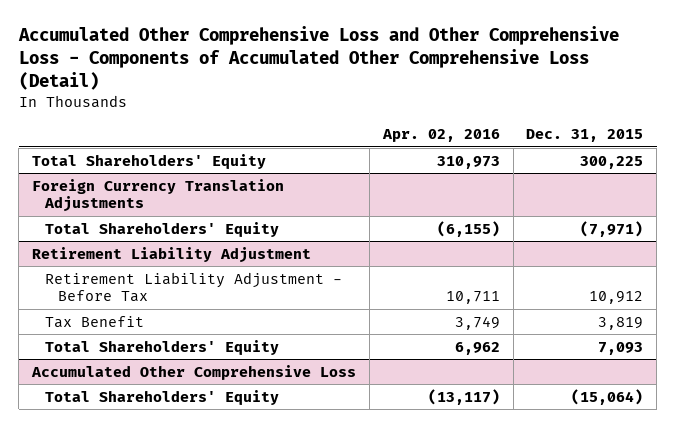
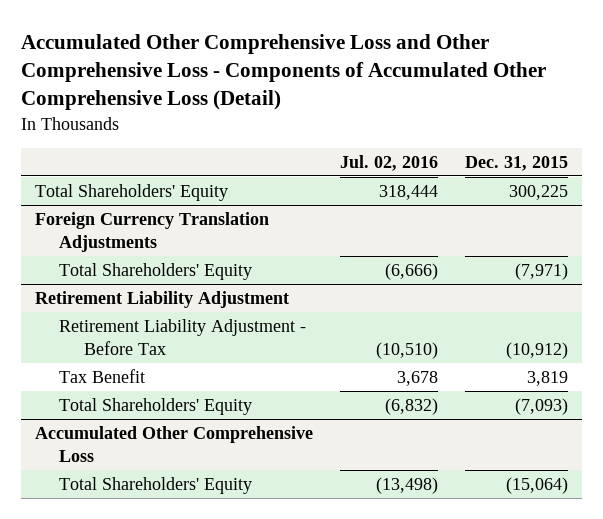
- | Apr. 02, 2016 | Dec. 31, 2015
+ | Jul. 02, 2016 | Dec. 31, 2015
@ Retirement Liability Adjustment
- Retirement Liability Adjustment - Before Tax | 10,711 | 10,912
+ Retirement Liability Adjustment - Before Tax | (10,510) | (10,912)
- Total Shareholders' Equity | 6,962 | 7,093
+ Total Shareholders' Equity | (6,832) | (7,093)

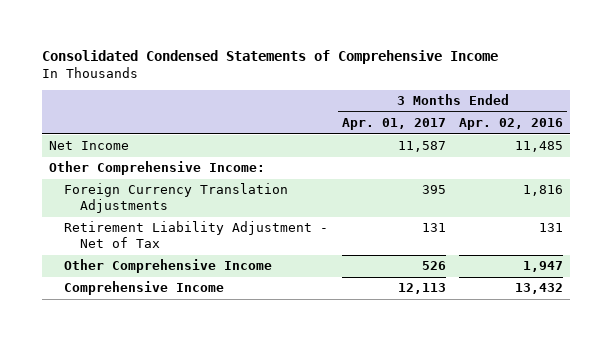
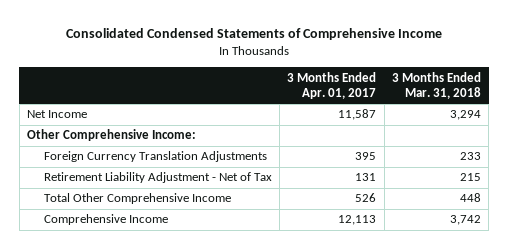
- | 3 Months Ended Apr. 01, 2017 | 3 Months Ended Apr. 02, 2016
+ | 3 Months Ended Apr. 01, 2017 | 3 Months Ended Mar. 31, 2018
- Other Comprehensive Income | 526 | 1,947
+ Total Other Comprehensive Income | 526 | 448

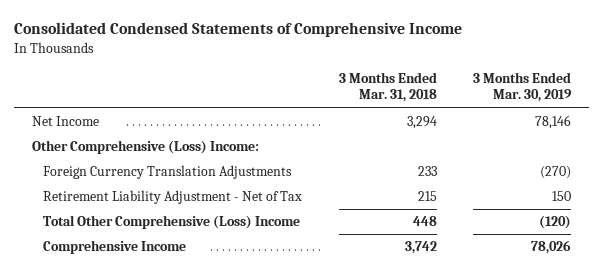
- | 3 Months Ended Apr. 01, 2017 | 3 Months Ended Mar. 31, 2018
+ | 3 Months Ended Mar. 31, 2018 | 3 Months Ended Mar. 30, 2019
- Other Comprehensive Income:
+ Other Comprehensive (Loss) Income:
- Total Other Comprehensive Income | 526 | 448
+ Total Other Comprehensive (Loss) Income | 448 | (120)

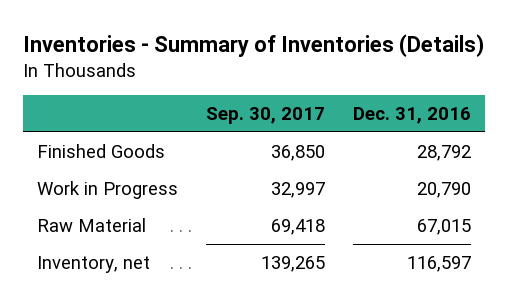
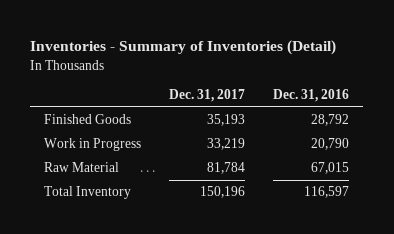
- Inventories - Summary of Inventories (Details)
+ Inventories - Summary of Inventories (Detail)
- | Sep. 30, 2017 | Dec. 31, 2016
+ | Dec. 31, 2017 | Dec. 31, 2016
- Inventory, net | 139,265 | 116,597
+ Total Inventory | 150,196 | 116,597

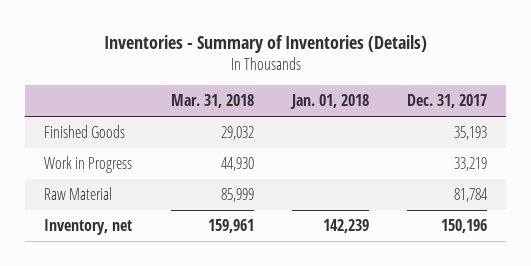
- Inventories - Summary of Inventories (Detail)
+ Inventories - Summary of Inventories (Details)
- | Dec. 31, 2017 | Dec. 31, 2016
+ | Mar. 31, 2018 | Jan. 01, 2018 | Dec. 31, 2017
- Total Inventory | 150,196 | 116,597
+ Inventory, net | 159,961 | 142,239 | 150,196

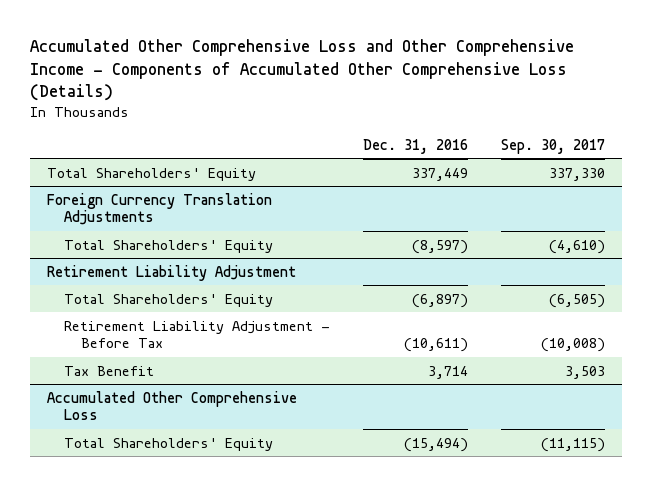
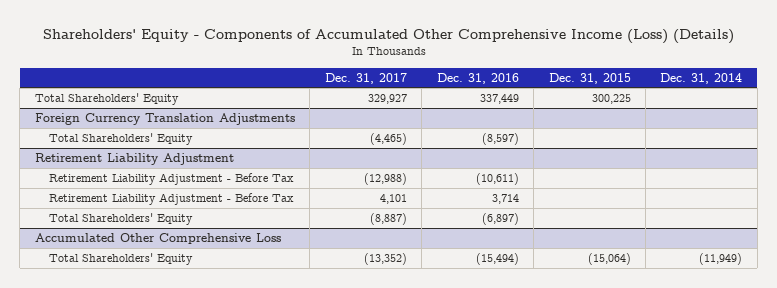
- Accumulated Other Comprehensive Loss and Other Comprehensive Income - Components of Accumulated Other Comprehensive Loss (Details)
+ Shareholders' Equity - Components of Accumulated Other Comprehensive Income (Loss) (Details)
- | Dec. 31, 2016 | Sep. 30, 2017
+ | Dec. 31, 2017 | Dec. 31, 2016 | Dec. 31, 2015 | Dec. 31, 2014
@ Retirement Liability Adjustment
- Tax Benefit | 3,714 | 3,503
+ Retirement Liability Adjustment - Before Tax | 4,101 | 3,714 | |
moved down: Total Shareholders' Equity | (8,887) | (6,897) | |

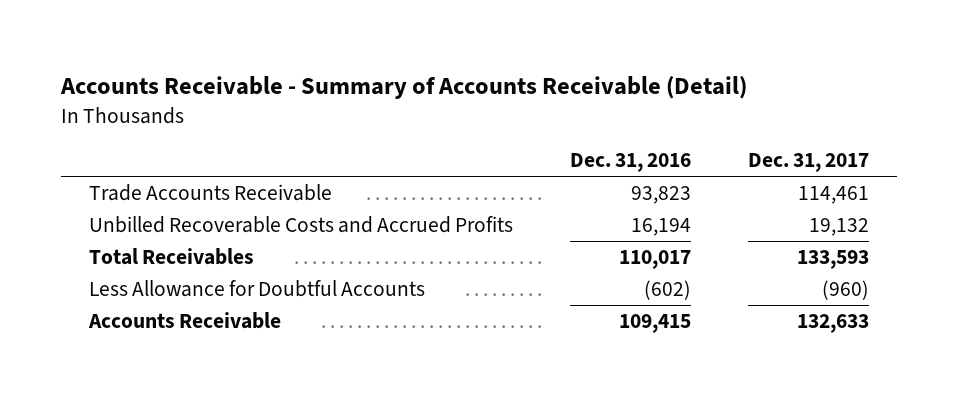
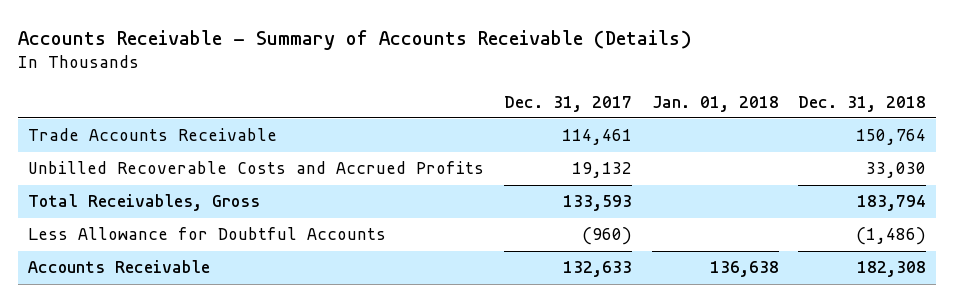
- Accounts Receivable - Summary of Accounts Receivable (Detail)
+ Accounts Receivable - Summary of Accounts Receivable (Details)
- | Dec. 31, 2016 | Dec. 31, 2017
+ | Dec. 31, 2017 | Jan. 01, 2018 | Dec. 31, 2018
- Total Receivables | 110,017 | 133,593
+ Total Receivables, Gross | 133,593 | | 183,794

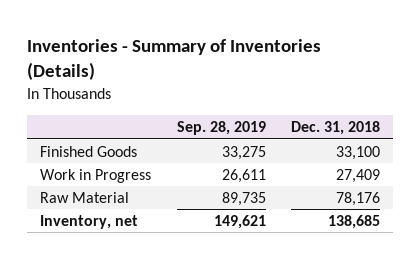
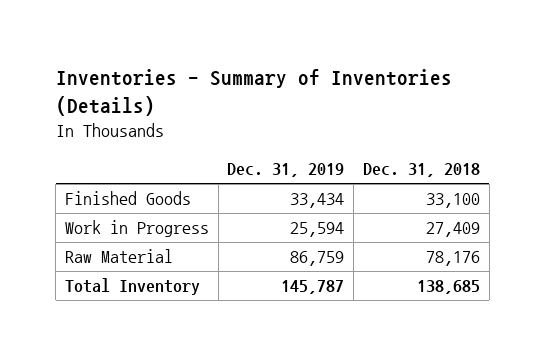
- | Sep. 28, 2019 | Dec. 31, 2018
+ | Dec. 31, 2019 | Dec. 31, 2018
- Inventory, net | 149,621 | 138,685
+ Total Inventory | 145,787 | 138,685

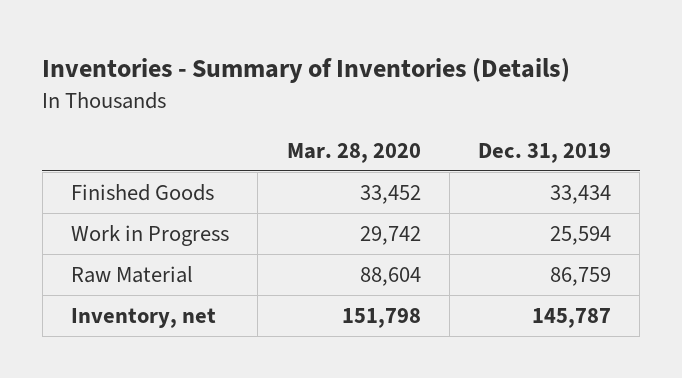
- | Dec. 31, 2019 | Dec. 31, 2018
+ | Mar. 28, 2020 | Dec. 31, 2019
- Total Inventory | 145,787 | 138,685
+ Inventory, net | 151,798 | 145,787

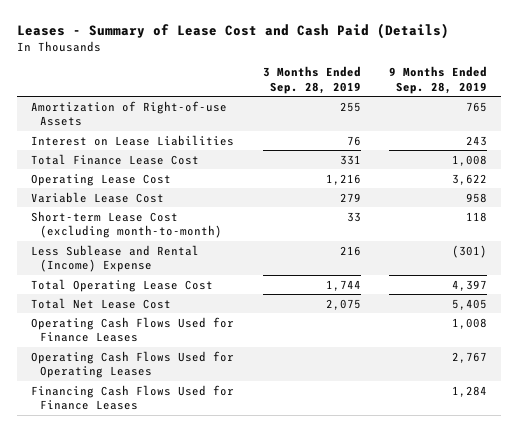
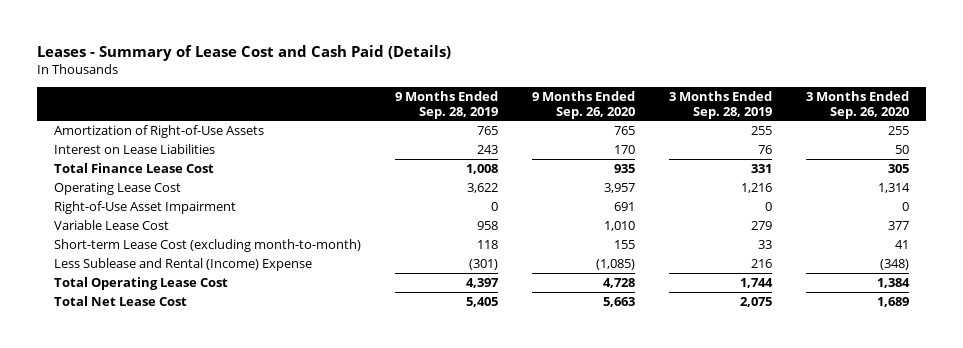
- | 3 Months Ended Sep. 28, 2019 | 9 Months Ended Sep. 28, 2019
+ | 9 Months Ended Sep. 28, 2019 | 9 Months Ended Sep. 26, 2020 | 3 Months Ended Sep. 28, 2019 | 3 Months Ended Sep. 26, 2020
- Amortization of Right-of-use Assets | 255 | 765
+ Amortization of Right-of-Use Assets | 765 | 765 | 255 | 255
+ Right-of-Use Asset Impairment | 0 | 691 | 0 | 0
- Operating Cash Flows Used for Finance Leases | | 1,008
- Operating Cash Flows Used for Operating Leases | | 2,767
- Financing Cash Flows Used for Finance Leases | | 1,284

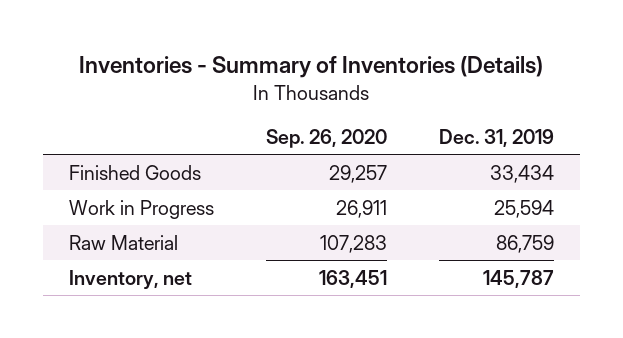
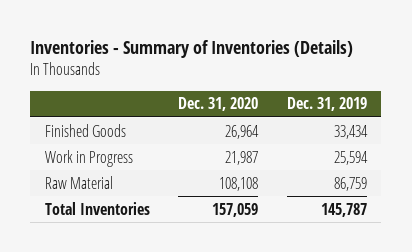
- | Sep. 26, 2020 | Dec. 31, 2019
+ | Dec. 31, 2020 | Dec. 31, 2019
- Inventory, net | 163,451 | 145,787
+ Total Inventories | 157,059 | 145,787

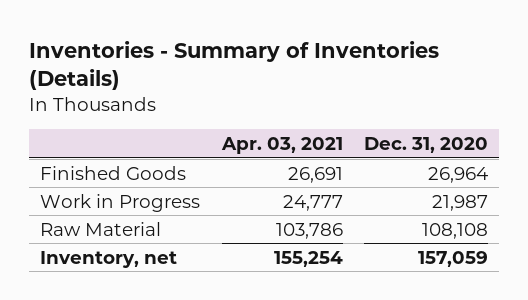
- | Dec. 31, 2020 | Dec. 31, 2019
+ | Apr. 03, 2021 | Dec. 31, 2020
- Total Inventories | 157,059 | 145,787
+ Inventory, net | 155,254 | 157,059

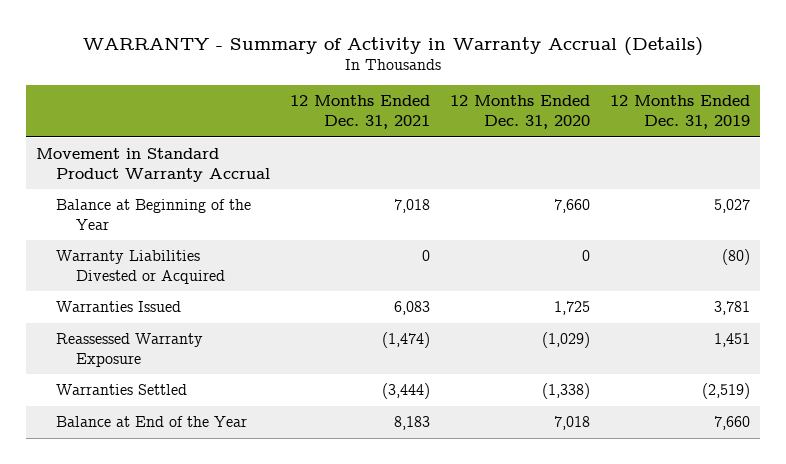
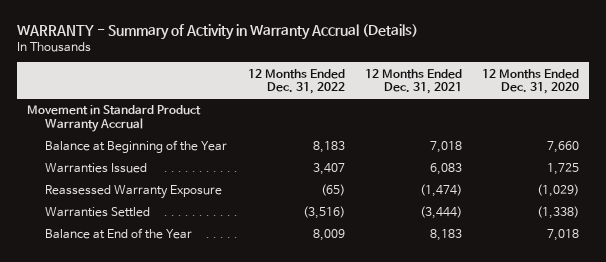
- | 12 Months Ended Dec. 31, 2021 | 12 Months Ended Dec. 31, 2020 | 12 Months Ended Dec. 31, 2019
+ | 12 Months Ended Dec. 31, 2022 | 12 Months Ended Dec. 31, 2021 | 12 Months Ended Dec. 31, 2020
- Warranty Liabilities Divested or Acquired | 0 | 0 | (80)

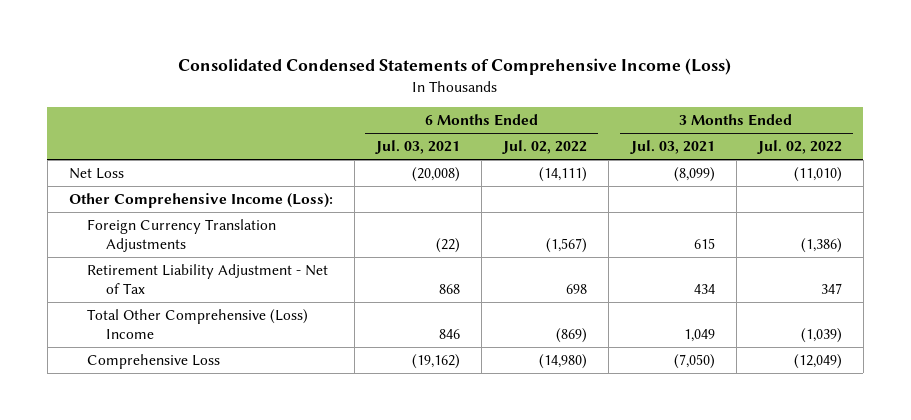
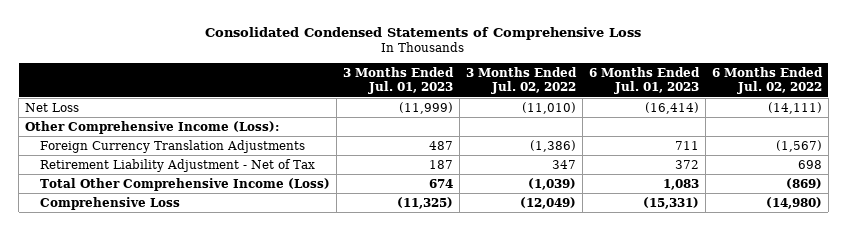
- Consolidated Condensed Statements of Comprehensive Income (Loss)
+ Consolidated Condensed Statements of Comprehensive Loss
- | 6 Months Ended Jul. 03, 2021 | 6 Months Ended Jul. 02, 2022 | 3 Months Ended Jul. 03, 2021 | 3 Months Ended Jul. 02, 2022
+ | 3 Months Ended Jul. 01, 2023 | 3 Months Ended Jul. 02, 2022 | 6 Months Ended Jul. 01, 2023 | 6 Months Ended Jul. 02, 2022
- Total Other Comprehensive (Loss) Income | 846 | (869) | 1,049 | (1,039)
+ Total Other Comprehensive Income (Loss) | 674 | (1,039) | 1,083 | (869)

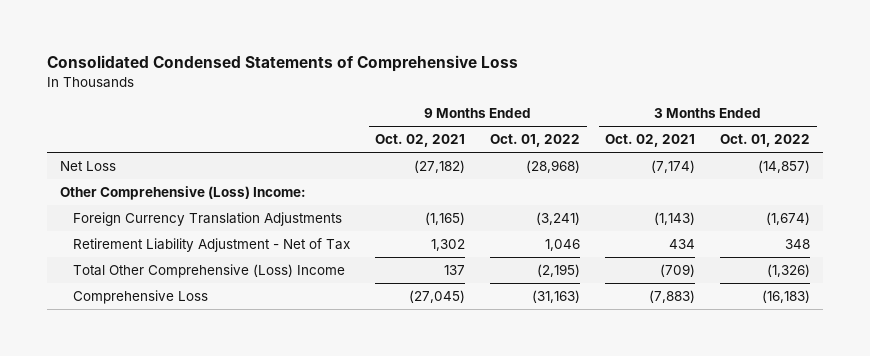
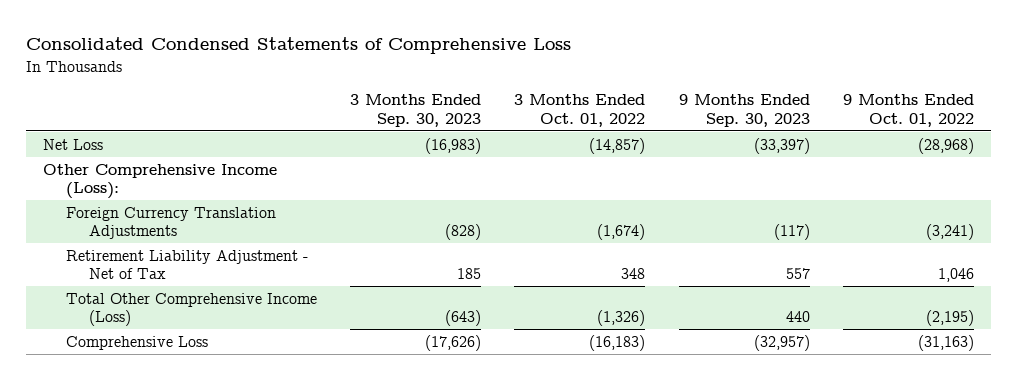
- | 9 Months Ended Oct. 02, 2021 | 9 Months Ended Oct. 01, 2022 | 3 Months Ended Oct. 02, 2021 | 3 Months Ended Oct. 01, 2022
+ | 3 Months Ended Sep. 30, 2023 | 3 Months Ended Oct. 01, 2022 | 9 Months Ended Sep. 30, 2023 | 9 Months Ended Oct. 01, 2022
- Other Comprehensive (Loss) Income:
+ Other Comprehensive Income (Loss):
- Total Other Comprehensive (Loss) Income | 137 | (2,195) | (709) | (1,326)
+ Total Other Comprehensive Income (Loss) | (643) | (1,326) | 440 | (2,195)

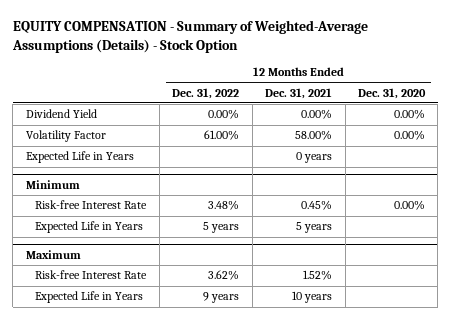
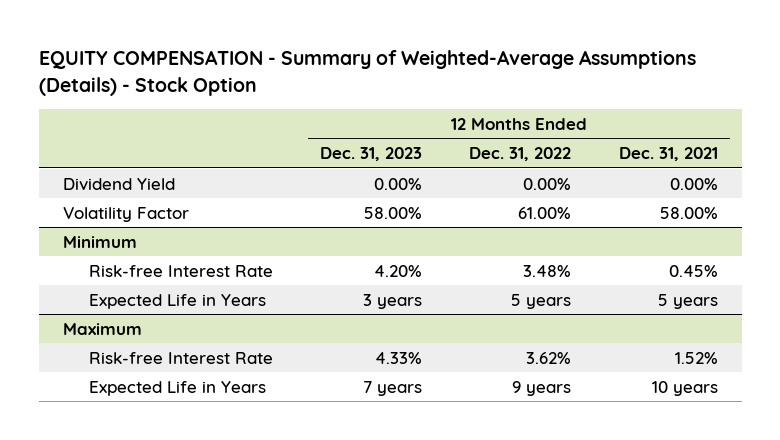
- | 12 Months Ended Dec. 31, 2022 | 12 Months Ended Dec. 31, 2021 | 12 Months Ended Dec. 31, 2020
+ | 12 Months Ended Dec. 31, 2023 | 12 Months Ended Dec. 31, 2022 | 12 Months Ended Dec. 31, 2021
- Expected Life in Years | | 0 years |

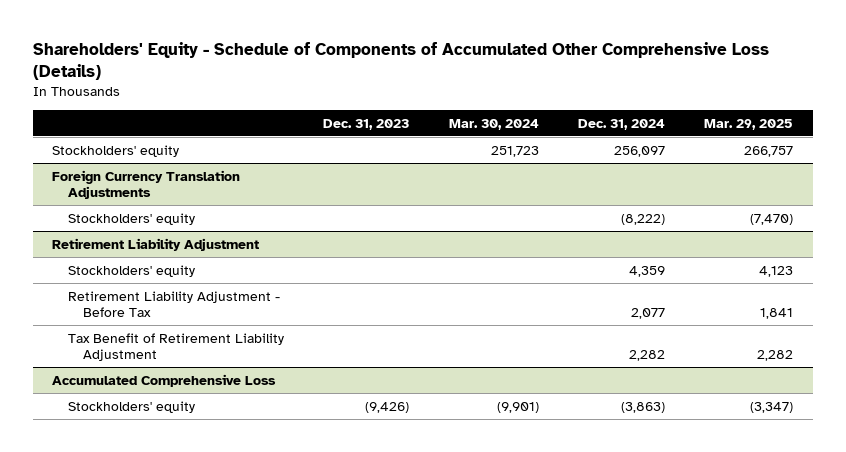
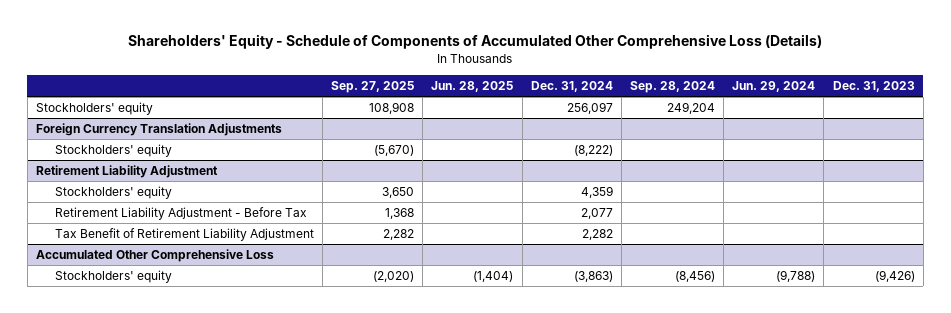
- | Dec. 31, 2023 | Mar. 30, 2024 | Dec. 31, 2024 | Mar. 29, 2025
+ | Sep. 27, 2025 | Jun. 28, 2025 | Dec. 31, 2024 | Sep. 28, 2024 | Jun. 29, 2024 | Dec. 31, 2023
- Accumulated Comprehensive Loss
+ Accumulated Other Comprehensive Loss

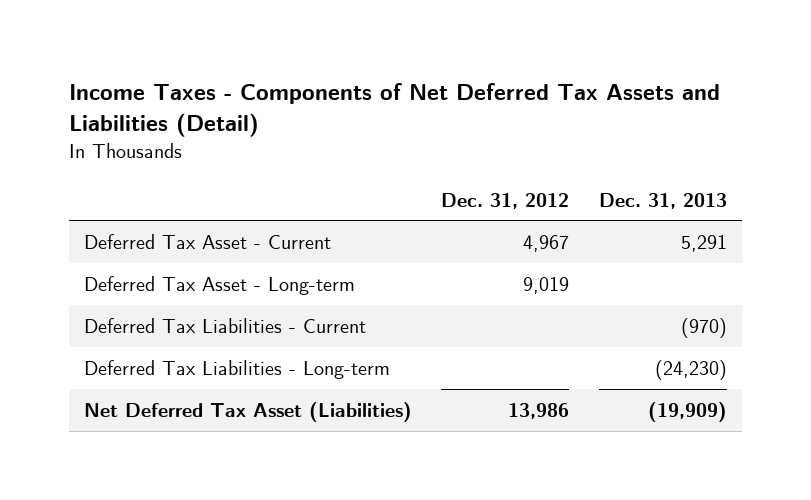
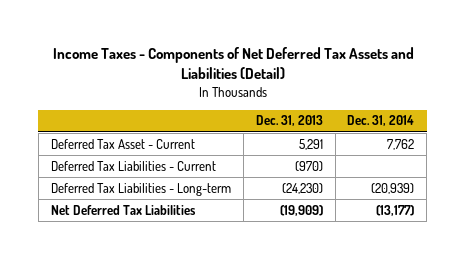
- | Dec. 31, 2012 | Dec. 31, 2013
+ | Dec. 31, 2013 | Dec. 31, 2014
- Deferred Tax Asset - Long-term | 9,019 |
- Net Deferred Tax Asset (Liabilities) | 13,986 | (19,909)
+ Net Deferred Tax Liabilities | (19,909) | (13,177)

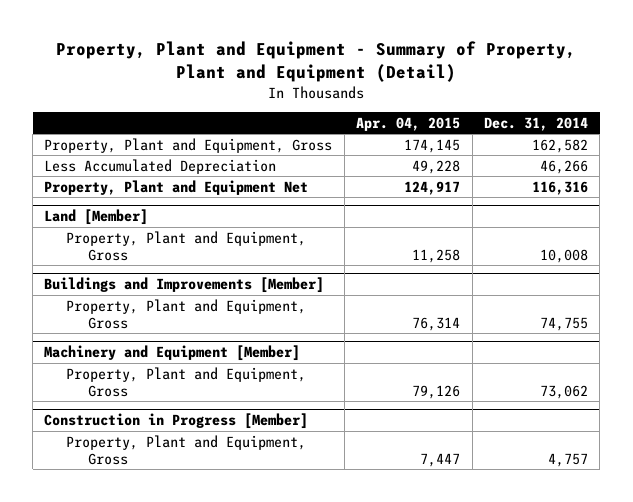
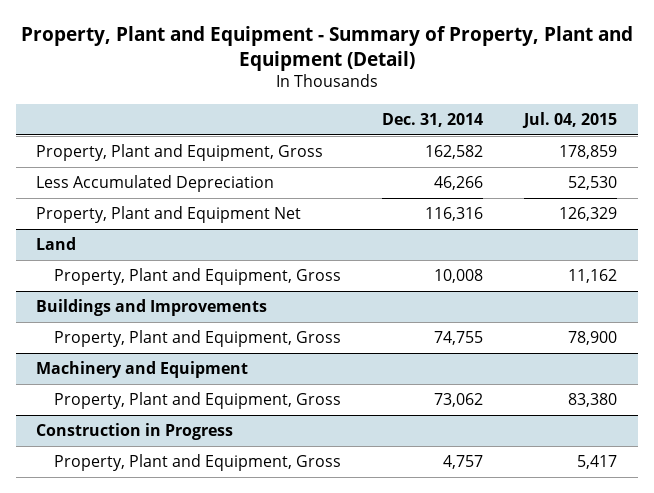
- | Apr. 04, 2015 | Dec. 31, 2014
+ | Dec. 31, 2014 | Jul. 04, 2015
- Land [Member]
+ Land
- Buildings and Improvements [Member]
+ Buildings and Improvements
- Machinery and Equipment [Member]
+ Machinery and Equipment
- Construction in Progress [Member]
+ Construction in Progress

